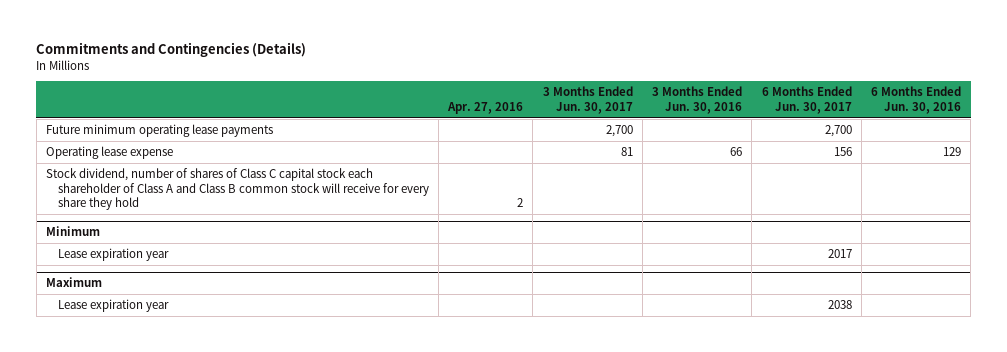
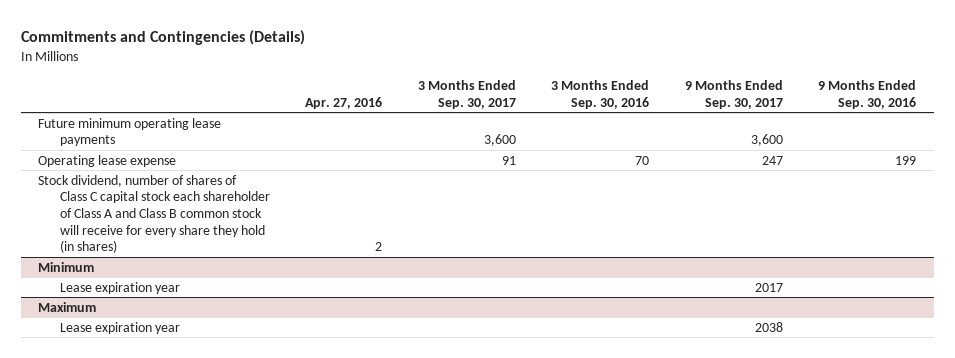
- | Apr. 27, 2016 | 3 Months Ended Jun. 30, 2017 | 3 Months Ended Jun. 30, 2016 | 6 Months Ended Jun. 30, 2017 | 6 Months Ended Jun. 30, 2016
+ | Apr. 27, 2016 | 3 Months Ended Sep. 30, 2017 | 3 Months Ended Sep. 30, 2016 | 9 Months Ended Sep. 30, 2017 | 9 Months Ended Sep. 30, 2016
- Stock dividend, number of shares of Class C capital stock each shareholder of Class A and Class B common stock will receive for every share they hold | 2 | | | |
+ Stock dividend, number of shares of Class C capital stock each shareholder of Class A and Class B common stock will receive for every share they hold (in shares) | 2 | | | |

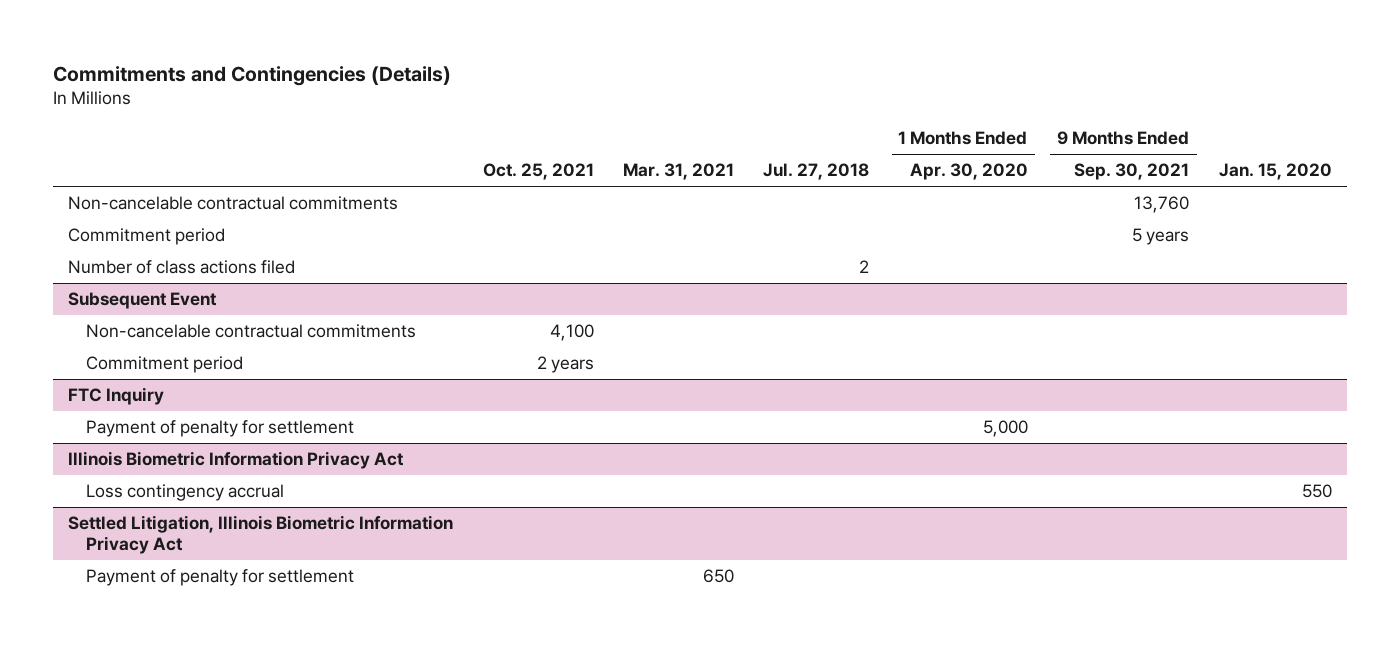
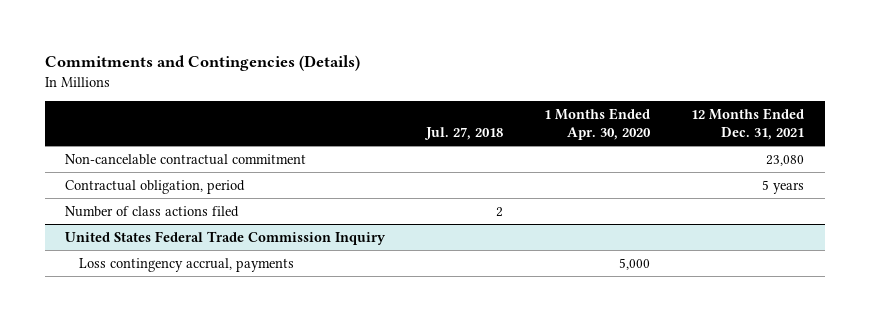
- | Oct. 25, 2021 | Mar. 31, 2021 | Jul. 27, 2018 | 1 Months Ended Apr. 30, 2020 | 9 Months Ended Sep. 30, 2021 | Jan. 15, 2020
+ | Jul. 27, 2018 | 1 Months Ended Apr. 30, 2020 | 12 Months Ended Dec. 31, 2021
- Non-cancelable contractual commitments | | | | | 13,760 |
- Commitment period | | | | | 5 years |
+ Non-cancelable contractual commitment | | | 23,080
+ Contractual obligation, period | | | 5 years
- Subsequent Event
- Non-cancelable contractual commitments | 4,100 | | | | |
- Commitment period | 2 years | | | | |
- FTC Inquiry
- Payment of penalty for settlement | | | | 5,000 | |
- Illinois Biometric Information Privacy Act
- Loss contingency accrual | | | | | | 550
- Settled Litigation, Illinois Biometric Information Privacy Act
- Payment of penalty for settlement | | 650 | | | |
+ United States Federal Trade Commission Inquiry
+ Loss contingency accrual, payments | | 5,000 |

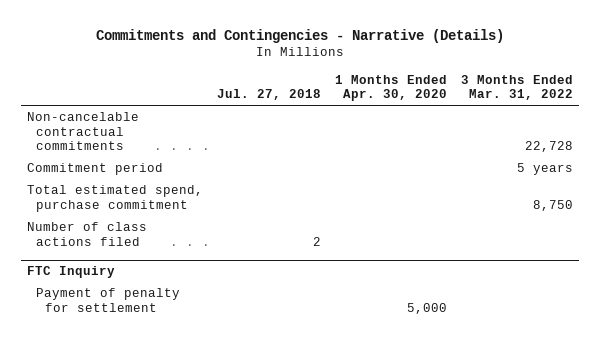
- Commitments and Contingencies (Details)
+ Commitments and Contingencies - Narrative (Details)
- | Jul. 27, 2018 | 1 Months Ended Apr. 30, 2020 | 12 Months Ended Dec. 31, 2021
+ | Jul. 27, 2018 | 1 Months Ended Apr. 30, 2020 | 3 Months Ended Mar. 31, 2022
- Non-cancelable contractual commitment | | | 23,080
- Contractual obligation, period | | | 5 years
+ Non-cancelable contractual commitments | | | 22,728
+ Commitment period | | | 5 years
+ Total estimated spend, purchase commitment | | | 8,750
- United States Federal Trade Commission Inquiry
- Loss contingency accrual, payments | | 5,000 |
+ FTC Inquiry
+ Payment of penalty for settlement | | 5,000 |

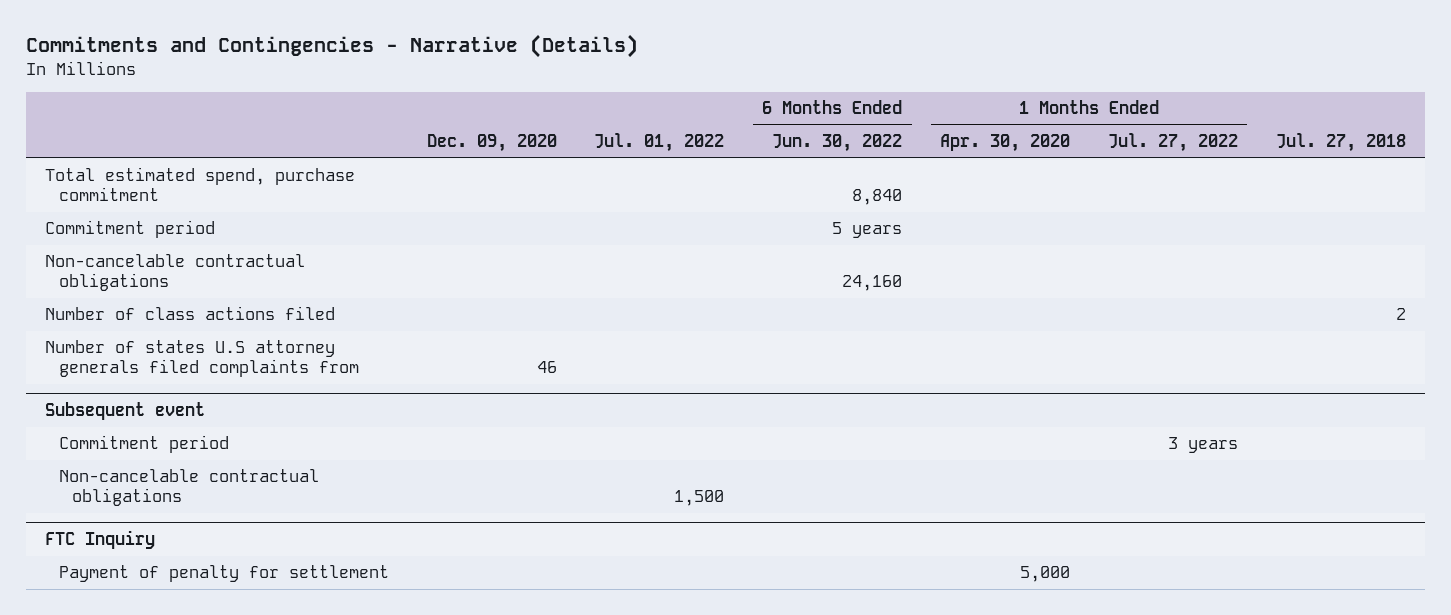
- | Jul. 27, 2018 | 1 Months Ended Apr. 30, 2020 | 3 Months Ended Mar. 31, 2022
+ | Dec. 09, 2020 | Jul. 01, 2022 | 6 Months Ended Jun. 30, 2022 | 1 Months Ended Apr. 30, 2020 | 1 Months Ended Jul. 27, 2022 | Jul. 27, 2018
- Non-cancelable contractual commitments | | | 22,728
moved down: Commitment period | | | 5 years | | |
+ Non-cancelable contractual obligations | | | 24,160 | | |
+ Number of states U.S attorney generals filed complaints from | 46 | | | | |
+ Subsequent event
+ Commitment period | | | | | 3 years |
+ Non-cancelable contractual obligations | | 1,500 | | | |

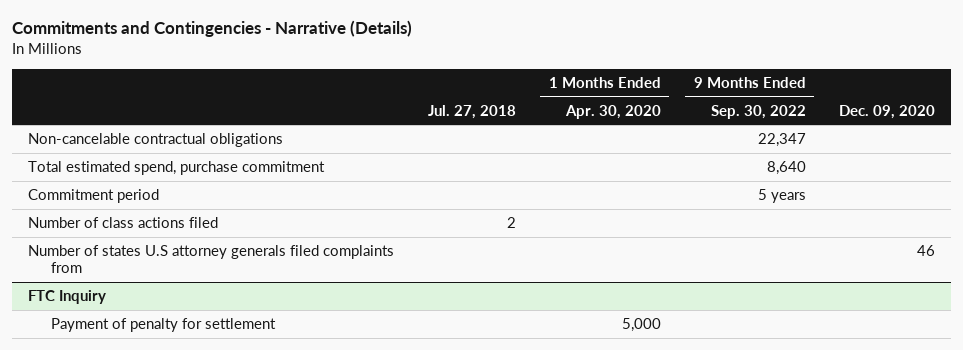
- | Dec. 09, 2020 | Jul. 01, 2022 | 6 Months Ended Jun. 30, 2022 | 1 Months Ended Apr. 30, 2020 | 1 Months Ended Jul. 27, 2022 | Jul. 27, 2018
+ | Jul. 27, 2018 | 1 Months Ended Apr. 30, 2020 | 9 Months Ended Sep. 30, 2022 | Dec. 09, 2020
moved up: Non-cancelable contractual obligations | | | 22,347 |
- Subsequent event
- Commitment period | | | | | 3 years |
- Non-cancelable contractual obligations | | 1,500 | | | |

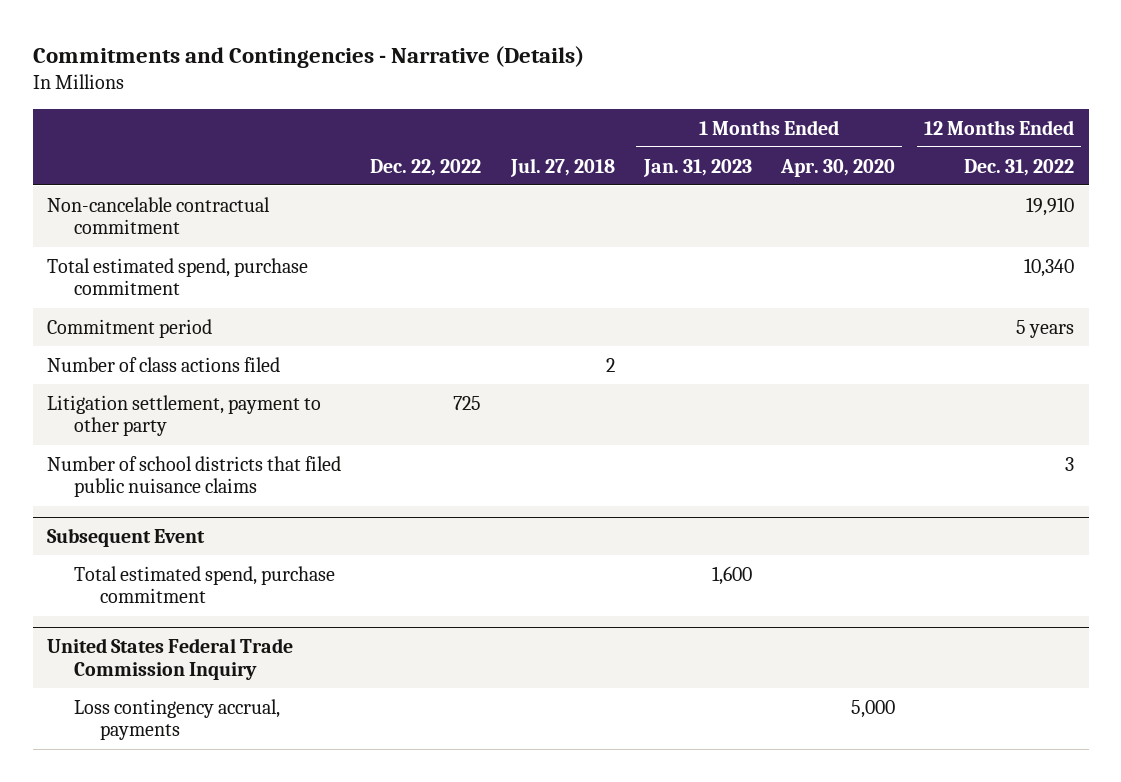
- | Jul. 27, 2018 | 1 Months Ended Apr. 30, 2020 | 9 Months Ended Sep. 30, 2022 | Dec. 09, 2020
+ | Dec. 22, 2022 | Jul. 27, 2018 | 1 Months Ended Jan. 31, 2023 | 1 Months Ended Apr. 30, 2020 | 12 Months Ended Dec. 31, 2022
- Non-cancelable contractual obligations | | | 22,347 |
+ Non-cancelable contractual commitment | | | | | 19,910
- Number of states U.S attorney generals filed complaints from | | | | 46
- FTC Inquiry
- Payment of penalty for settlement | | 5,000 | |
+ Litigation settlement, payment to other party | 725 | | | |
+ Number of school districts that filed public nuisance claims | | | | | 3
+ Subsequent Event
+ Total estimated spend, purchase commitment | | | 1,600 | |
+ United States Federal Trade Commission Inquiry
+ Loss contingency accrual, payments | | | | 5,000 |

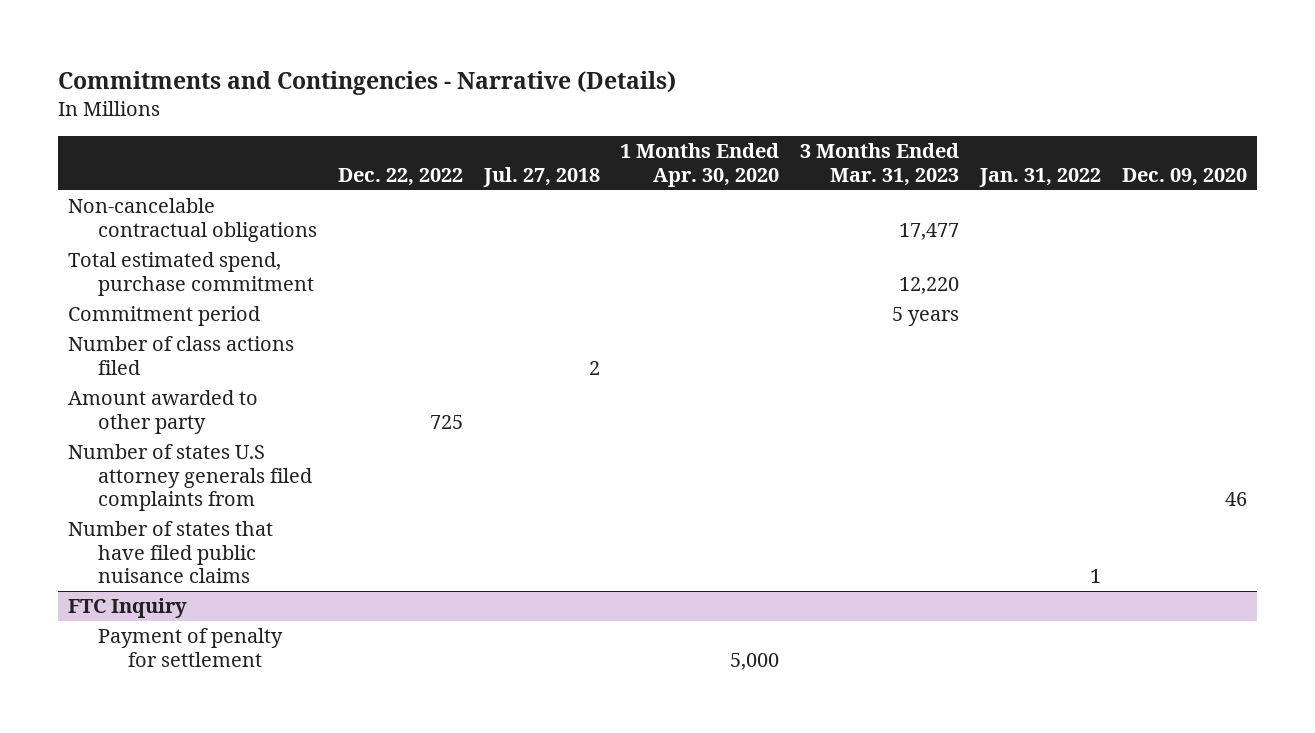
- | Dec. 22, 2022 | Jul. 27, 2018 | 1 Months Ended Jan. 31, 2023 | 1 Months Ended Apr. 30, 2020 | 12 Months Ended Dec. 31, 2022
+ | Dec. 22, 2022 | Jul. 27, 2018 | 1 Months Ended Apr. 30, 2020 | 3 Months Ended Mar. 31, 2023 | Jan. 31, 2022 | Dec. 09, 2020
- Non-cancelable contractual commitment | | | | | 19,910
+ Non-cancelable contractual obligations | | | | 17,477 | |
- Litigation settlement, payment to other party | 725 | | | |
- Number of school districts that filed public nuisance claims | | | | | 3
- Subsequent Event
- Total estimated spend, purchase commitment | | | 1,600 | |
- United States Federal Trade Commission Inquiry
- Loss contingency accrual, payments | | | | 5,000 |
+ Amount awarded to other party | 725 | | | | |
+ Number of states U.S attorney generals filed complaints from | | | | | | 46
+ Number of states that have filed public nuisance claims | | | | | 1 |
+ FTC Inquiry
+ Payment of penalty for settlement | | | 5,000 | | |

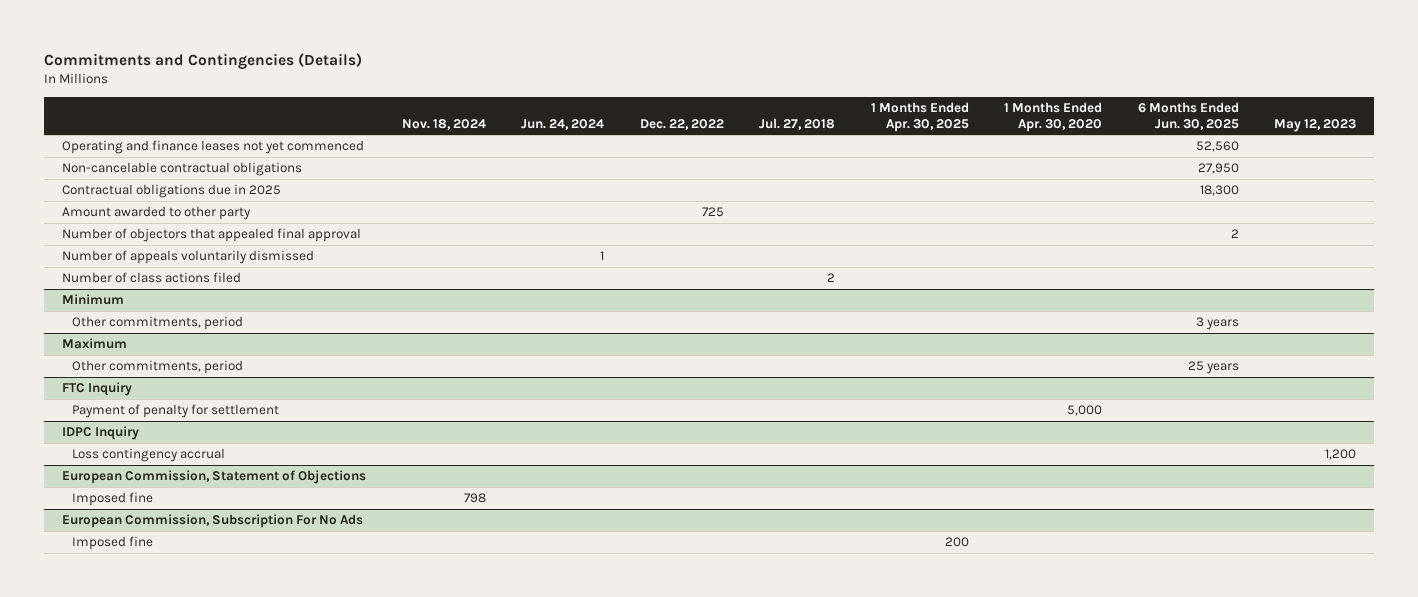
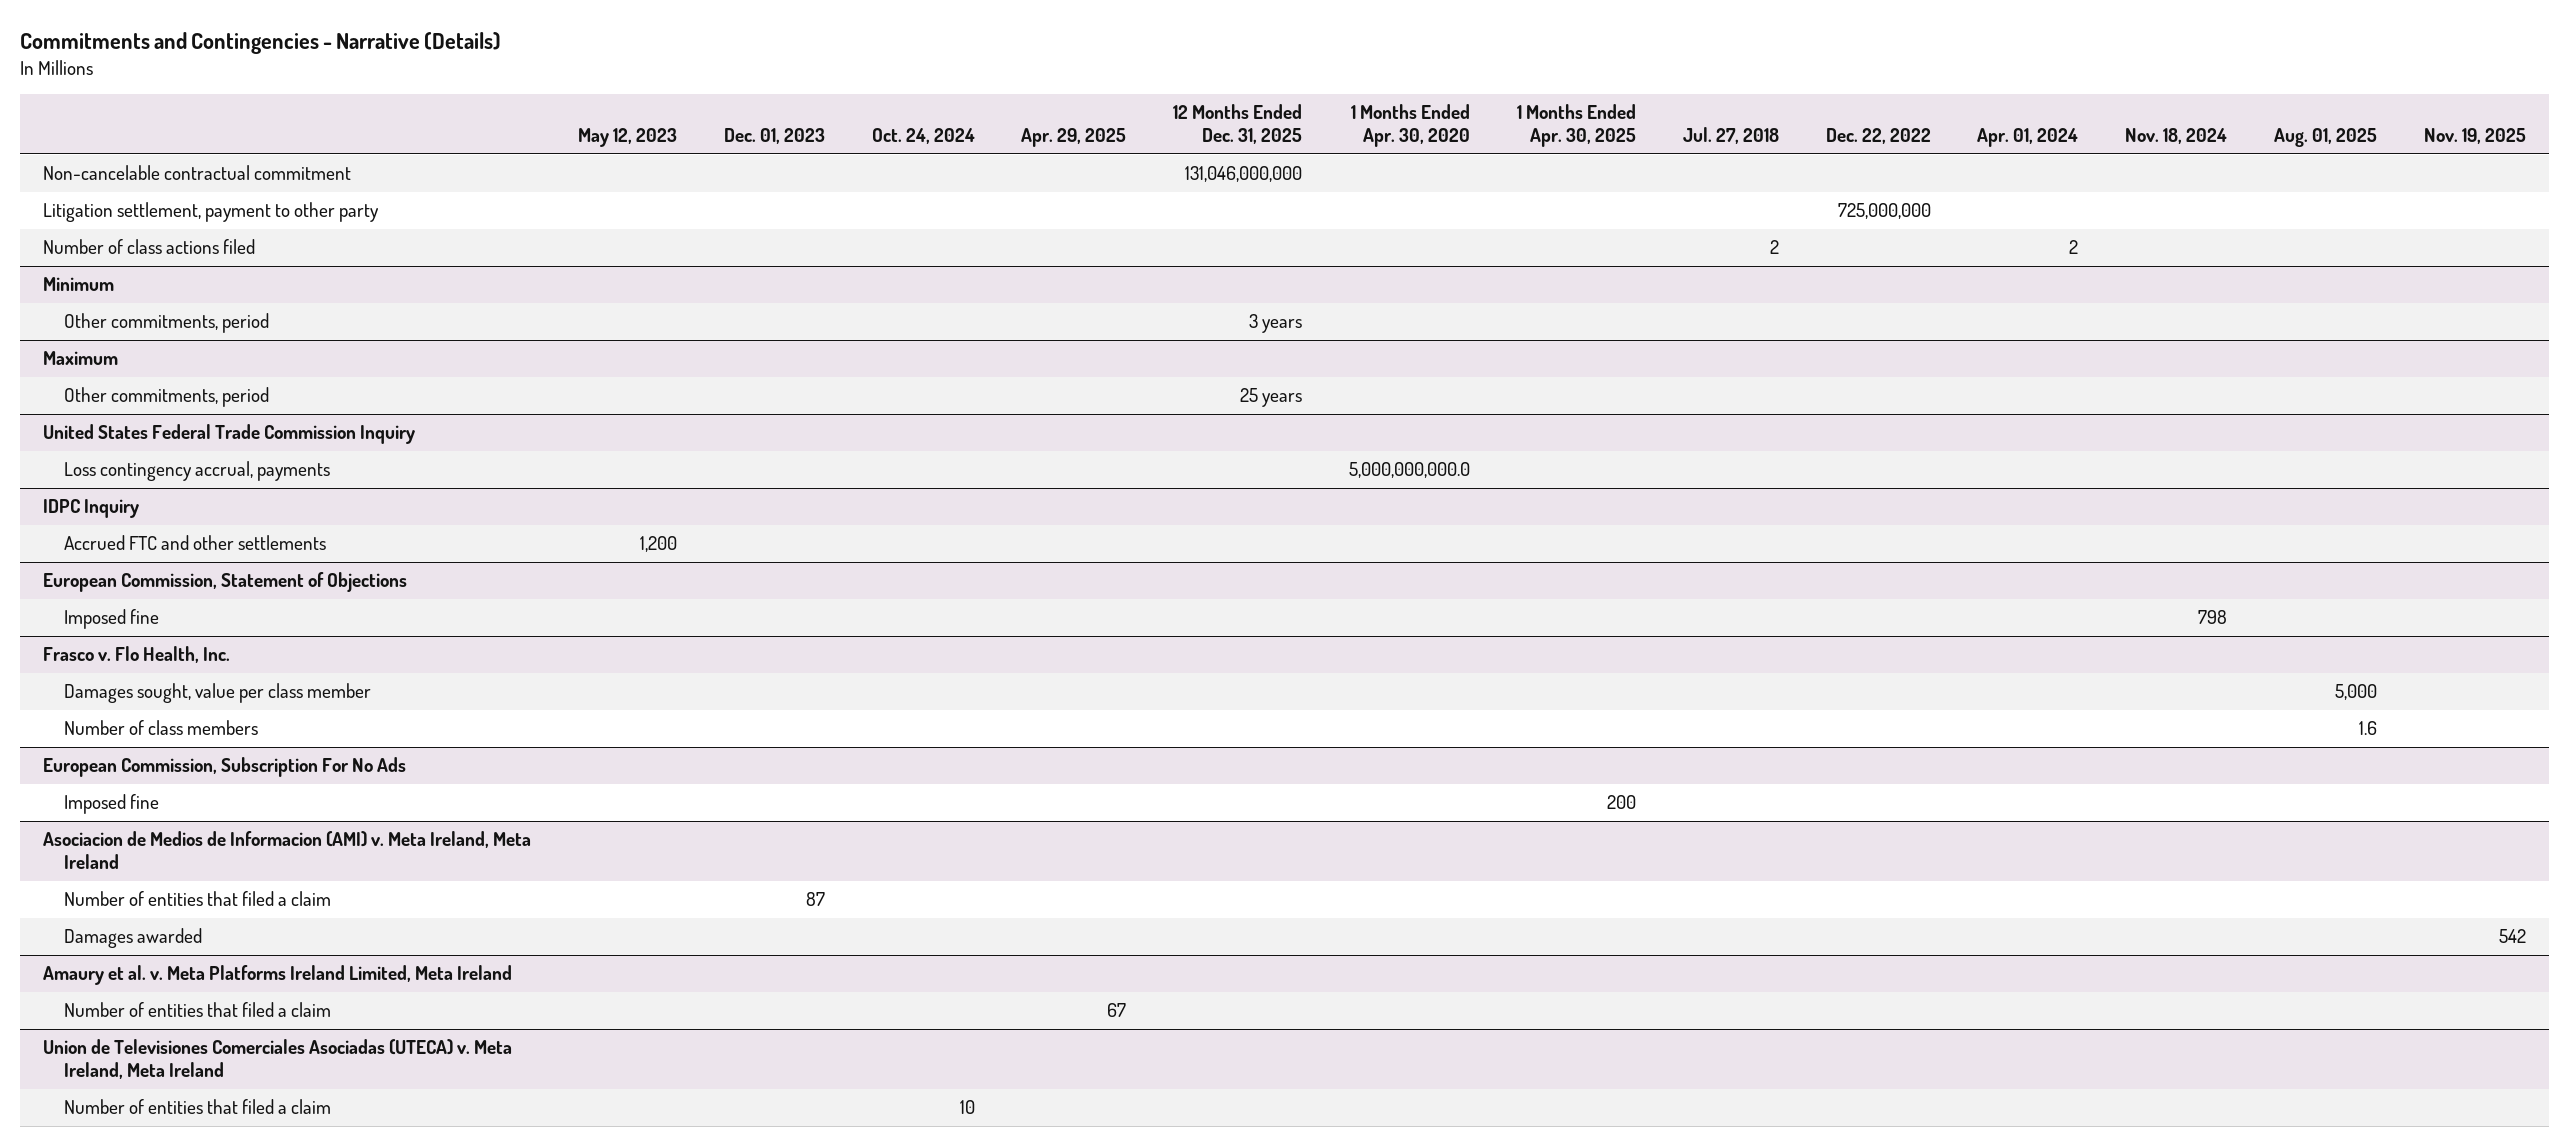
- Commitments and Contingencies (Details)
+ Commitments and Contingencies - Narrative (Details)
- | Nov. 18, 2024 | Jun. 24, 2024 | Dec. 22, 2022 | Jul. 27, 2018 | 1 Months Ended Apr. 30, 2025 | 1 Months Ended Apr. 30, 2020 | 6 Months Ended Jun. 30, 2025 | May 12, 2023
+ | May 12, 2023 | Dec. 01, 2023 | Oct. 24, 2024 | Apr. 29, 2025 | 12 Months Ended Dec. 31, 2025 | 1 Months Ended Apr. 30, 2020 | 1 Months Ended Apr. 30, 2025 | Jul. 27, 2018 | Dec. 22, 2022 | Apr. 01, 2024 | Nov. 18, 2024 | Aug. 01, 2025 | Nov. 19, 2025
- Operating and finance leases not yet commenced | | | | | | | 52,560 |
- Non-cancelable contractual obligations | | | | | | | 27,950 |
- Contractual obligations due in 2025 | | | | | | | 18,300 |
- Amount awarded to other party | | | 725 | | | | |
- Number of objectors that appealed final approval | | | | | | | 2 |
- Number of appeals voluntarily dismissed | | 1 | | | | | |
+ Non-cancelable contractual commitment | | | | | 131,046,000,000 | | | | | | | |
+ Litigation settlement, payment to other party | | | | | | | | | 725,000,000 | | | |
- FTC Inquiry
- Payment of penalty for settlement | | | | | | 5,000 | |
+ United States Federal Trade Commission Inquiry
+ Loss contingency accrual, payments | | | | | | 5,000,000,000.0 | | | | | | |
@ IDPC Inquiry
- Loss contingency accrual | | | | | | | | 1,200
+ Accrued FTC and other settlements | 1,200 | | | | | | | | | | | |
+ Frasco v. Flo Health, Inc.
+ Damages sought, value per class member | | | | | | | | | | | | 5,000 |
+ Number of class members | | | | | | | | | | | | 1.6 |
+ Asociacion de Medios de Informacion (AMI) v. Meta Ireland, Meta Ireland
+ Number of entities that filed a claim | | 87 | | | | | | | | | | |
+ Damages awarded | | | | | | | | | | | | | 542
+ Amaury et al. v. Meta Platforms Ireland Limited, Meta Ireland
+ Number of entities that filed a claim | | | | 67 | | | | | | | | |
+ Union de Televisiones Comerciales Asociadas (UTECA) v. Meta Ireland, Meta Ireland
+ Number of entities that filed a claim | | | 10 | | | | | | | | | |

